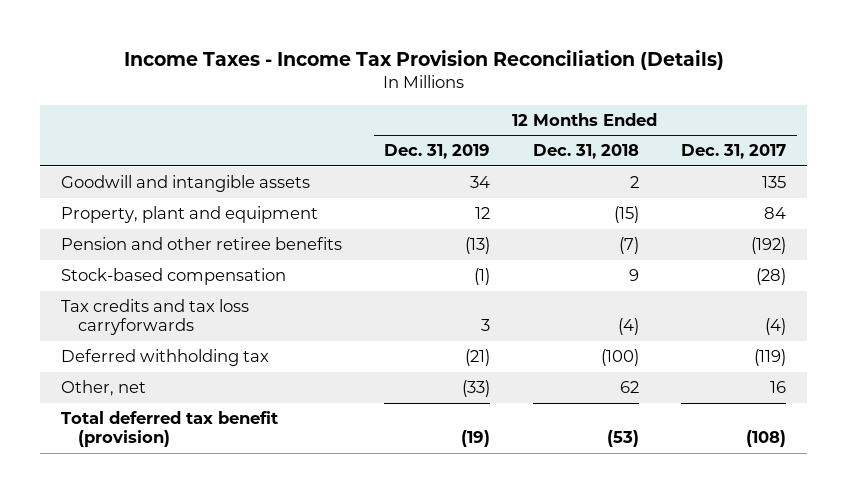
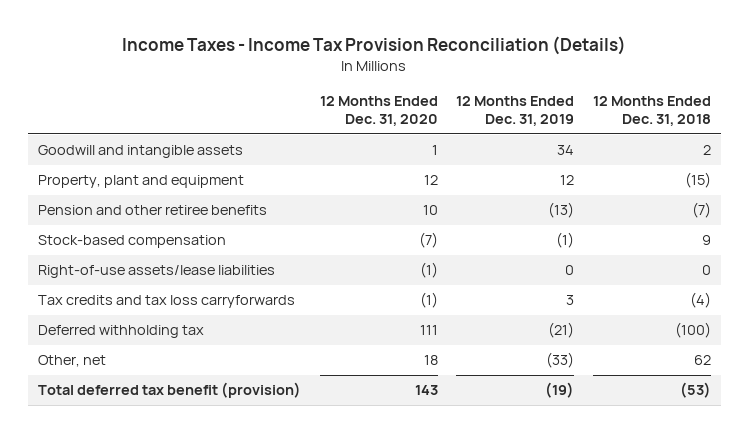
- | 12 Months Ended Dec. 31, 2019 | 12 Months Ended Dec. 31, 2018 | 12 Months Ended Dec. 31, 2017
+ | 12 Months Ended Dec. 31, 2020 | 12 Months Ended Dec. 31, 2019 | 12 Months Ended Dec. 31, 2018
+ Right-of-use assets/lease liabilities | (1) | 0 | 0

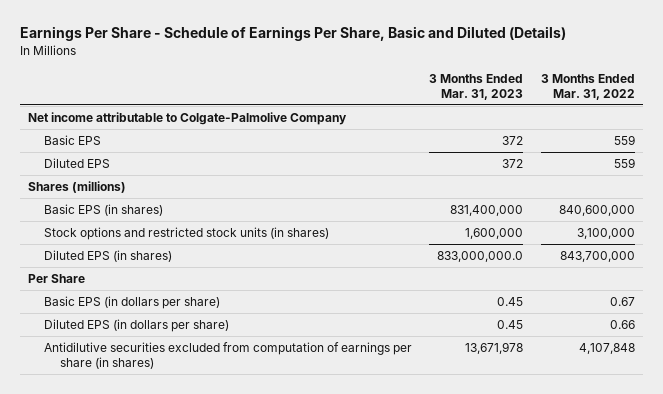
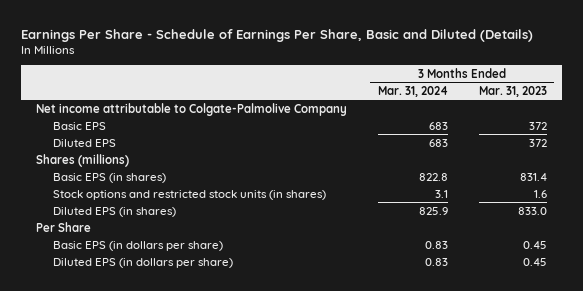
- | 3 Months Ended Mar. 31, 2023 | 3 Months Ended Mar. 31, 2022
+ | 3 Months Ended Mar. 31, 2024 | 3 Months Ended Mar. 31, 2023
- Basic EPS (in shares) | 831,400,000 | 840,600,000
- Stock options and restricted stock units (in shares) | 1,600,000 | 3,100,000
- Diluted EPS (in shares) | 833,000,000.0 | 843,700,000
+ Basic EPS (in shares) | 822.8 | 831.4
+ Stock options and restricted stock units (in shares) | 3.1 | 1.6
+ Diluted EPS (in shares) | 825.9 | 833.0
- Antidilutive securities excluded from computation of earnings per share (in shares) | 13,671,978 | 4,107,848

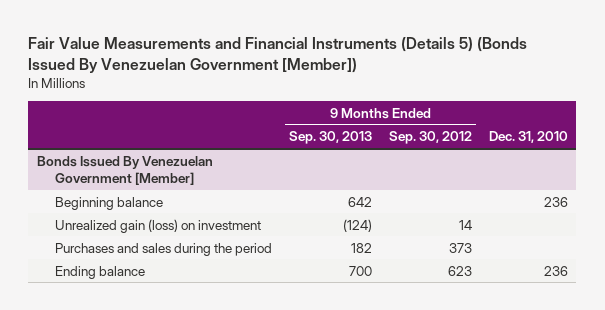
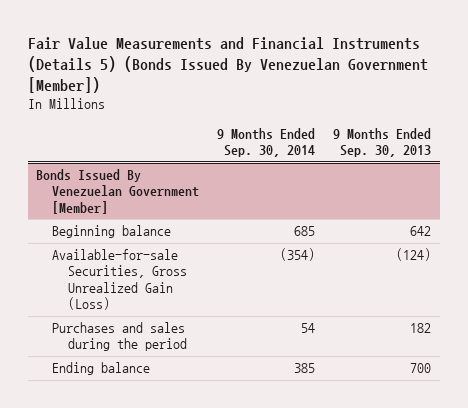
- | 9 Months Ended Sep. 30, 2013 | 9 Months Ended Sep. 30, 2012 | Dec. 31, 2010
+ | 9 Months Ended Sep. 30, 2014 | 9 Months Ended Sep. 30, 2013
@ Bonds Issued By Venezuelan Government [Member]
- Unrealized gain (loss) on investment | (124) | 14 |
+ Available-for-sale Securities, Gross Unrealized Gain (Loss) | (354) | (124)

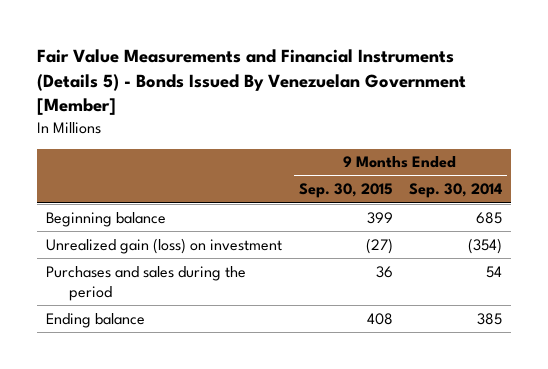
- Fair Value Measurements and Financial Instruments (Details 5) (Bonds Issued By Venezuelan Government [Member])
+ Fair Value Measurements and Financial Instruments (Details 5) - Bonds Issued By Venezuelan Government [Member]
- | 9 Months Ended Sep. 30, 2014 | 9 Months Ended Sep. 30, 2013
+ | 9 Months Ended Sep. 30, 2015 | 9 Months Ended Sep. 30, 2014
- Bonds Issued By Venezuelan Government [Member]
- Available-for-sale Securities, Gross Unrealized Gain (Loss) | (354) | (124)
+ Unrealized gain (loss) on investment | (27) | (354)

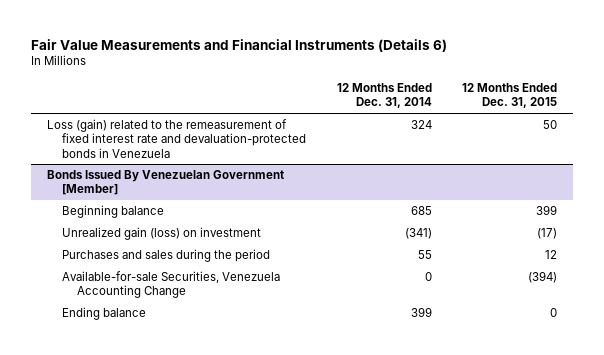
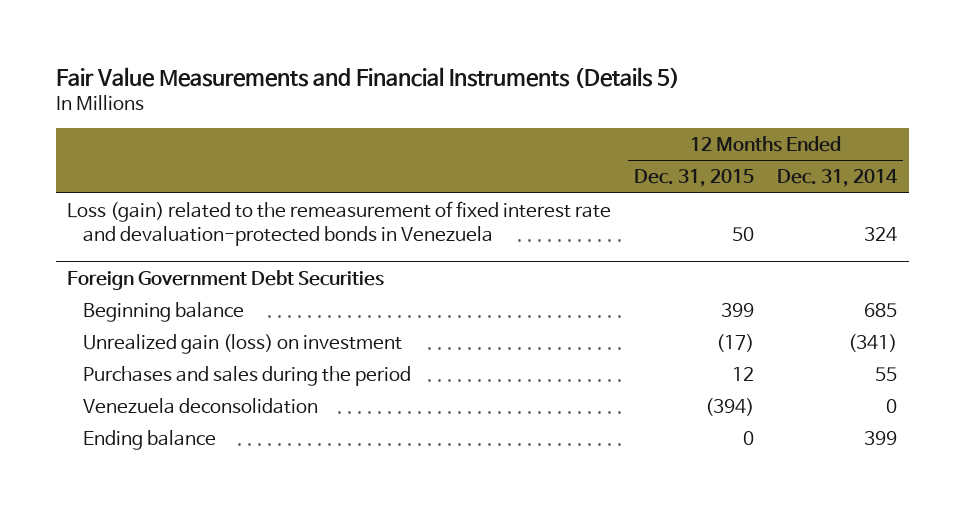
- Fair Value Measurements and Financial Instruments (Details 6)
+ Fair Value Measurements and Financial Instruments (Details 5)
- | 12 Months Ended Dec. 31, 2014 | 12 Months Ended Dec. 31, 2015
+ | 12 Months Ended Dec. 31, 2015 | 12 Months Ended Dec. 31, 2014
- Bonds Issued By Venezuelan Government [Member]
+ Foreign Government Debt Securities
- Available-for-sale Securities, Venezuela Accounting Change | 0 | (394)
+ Venezuela deconsolidation | (394) | 0

